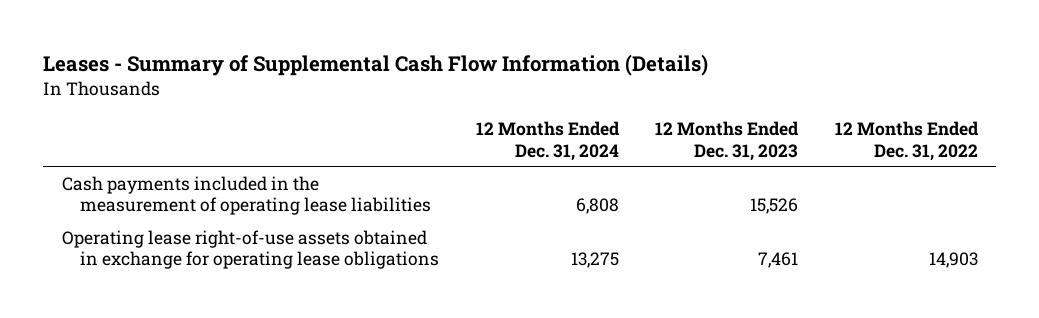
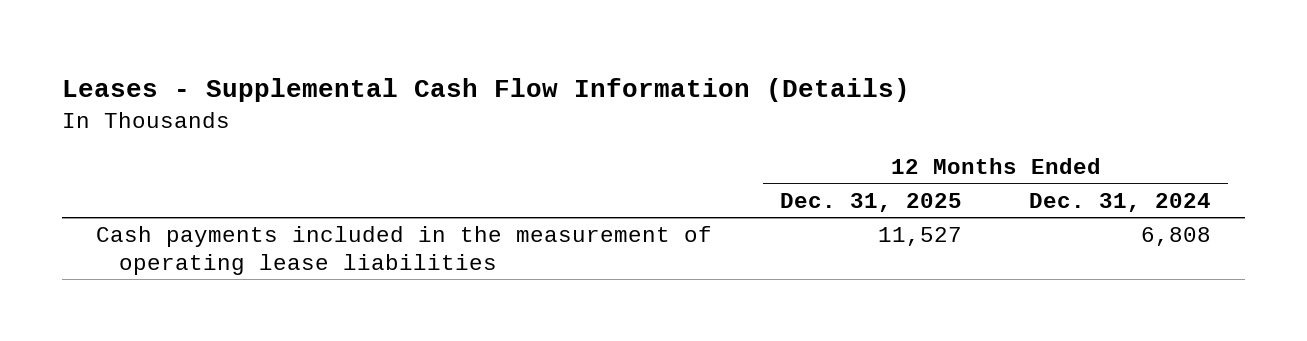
- Leases - Summary of Supplemental Cash Flow Information (Details)
+ Leases - Supplemental Cash Flow Information (Details)
- | 12 Months Ended Dec. 31, 2024 | 12 Months Ended Dec. 31, 2023 | 12 Months Ended Dec. 31, 2022
+ | 12 Months Ended Dec. 31, 2025 | 12 Months Ended Dec. 31, 2024
- Operating lease right-of-use assets obtained in exchange for operating lease obligations | 13,275 | 7,461 | 14,903

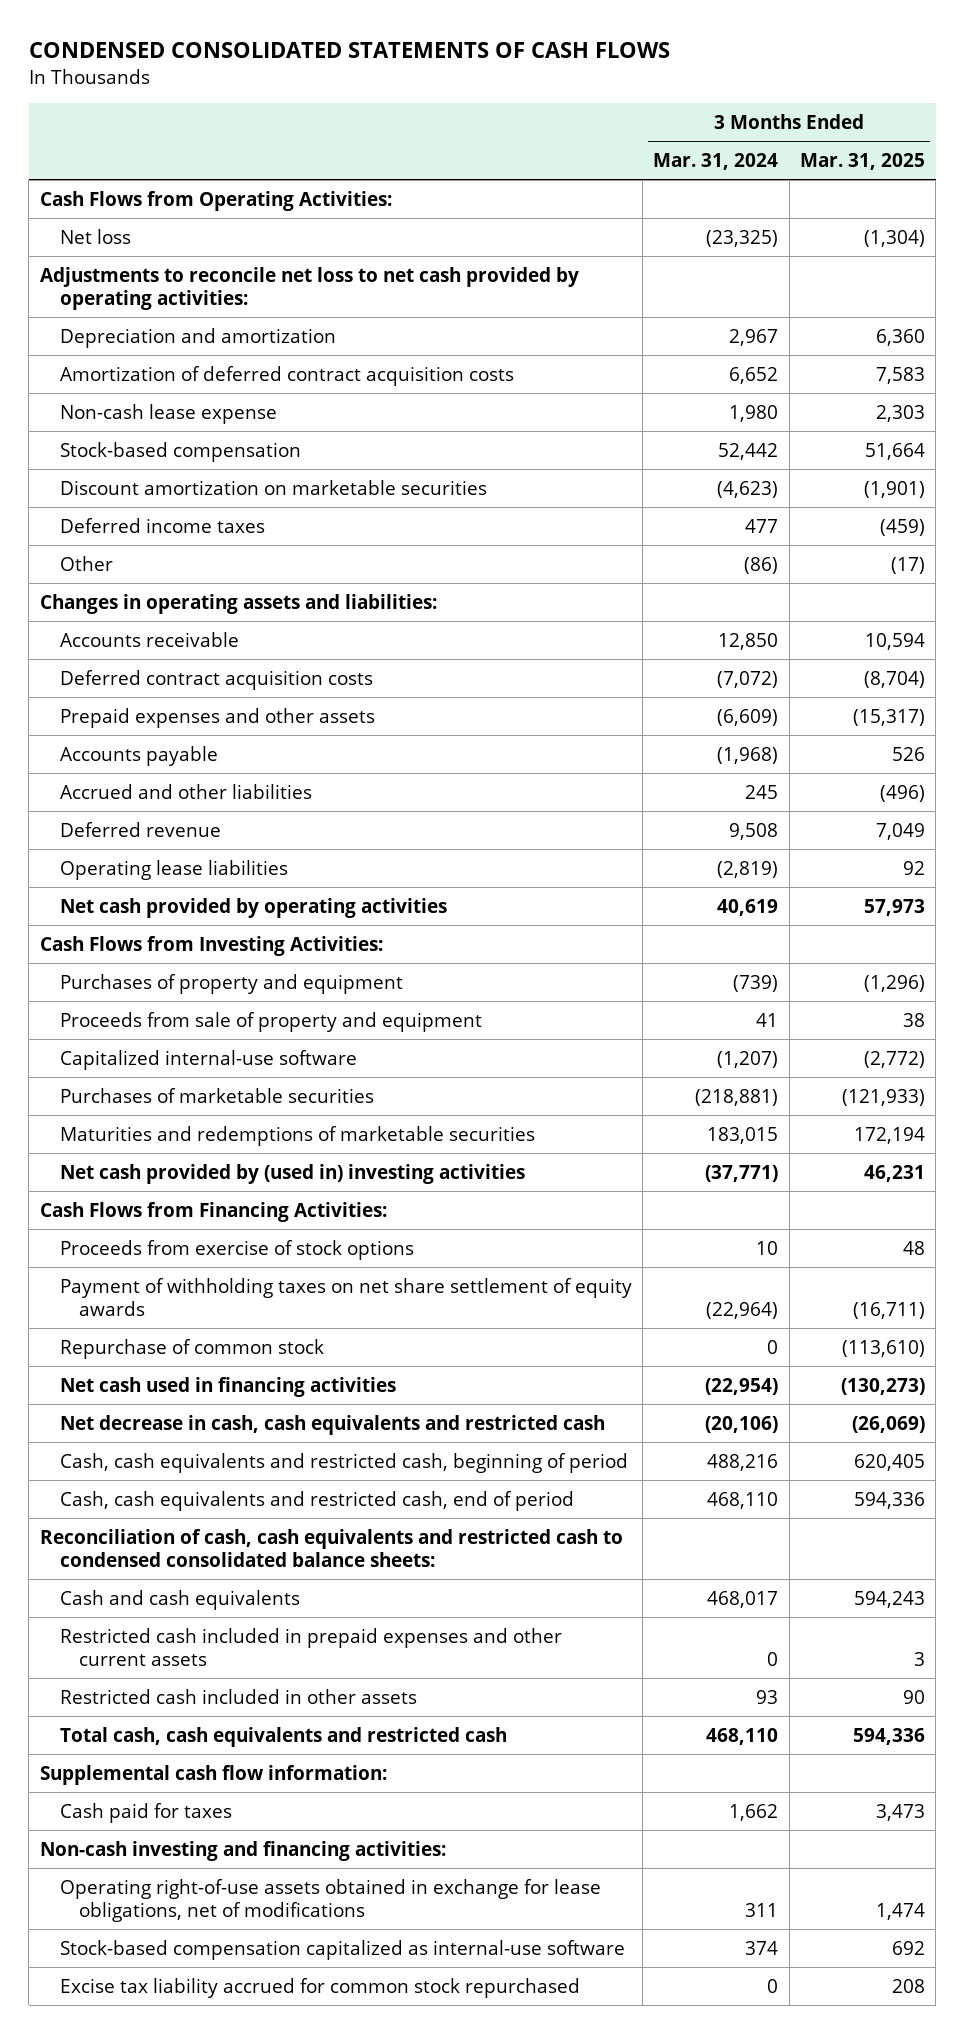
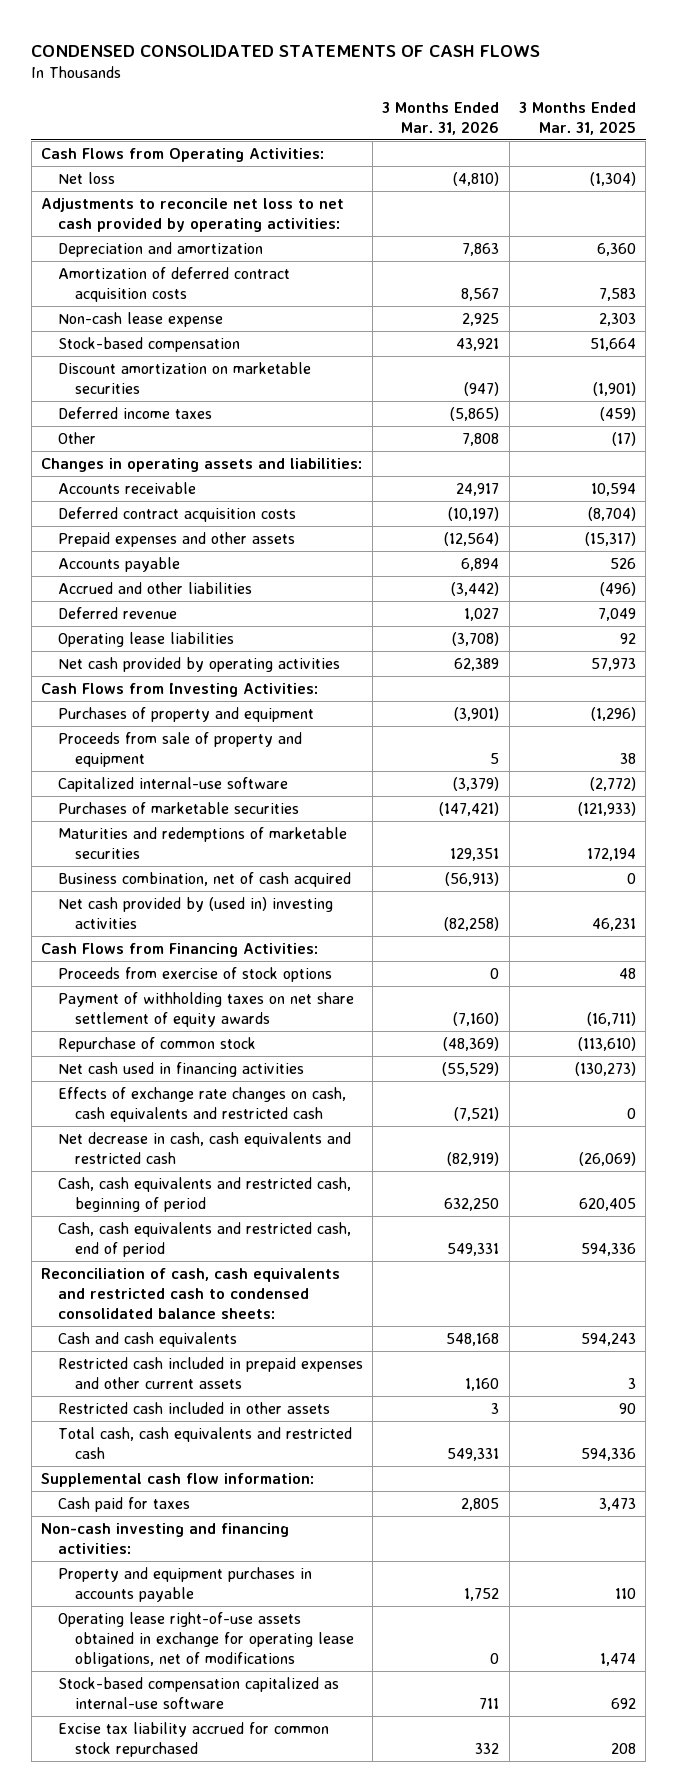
- | 3 Months Ended Mar. 31, 2024 | 3 Months Ended Mar. 31, 2025
+ | 3 Months Ended Mar. 31, 2026 | 3 Months Ended Mar. 31, 2025
+ Business combination, net of cash acquired | (56,913) | 0
+ Effects of exchange rate changes on cash, cash equivalents and restricted cash | (7,521) | 0
- Operating right-of-use assets obtained in exchange for lease obligations, net of modifications | 311 | 1,474
+ Property and equipment purchases in accounts payable | 1,752 | 110
+ Operating lease right-of-use assets obtained in exchange for operating lease obligations, net of modifications | 0 | 1,474

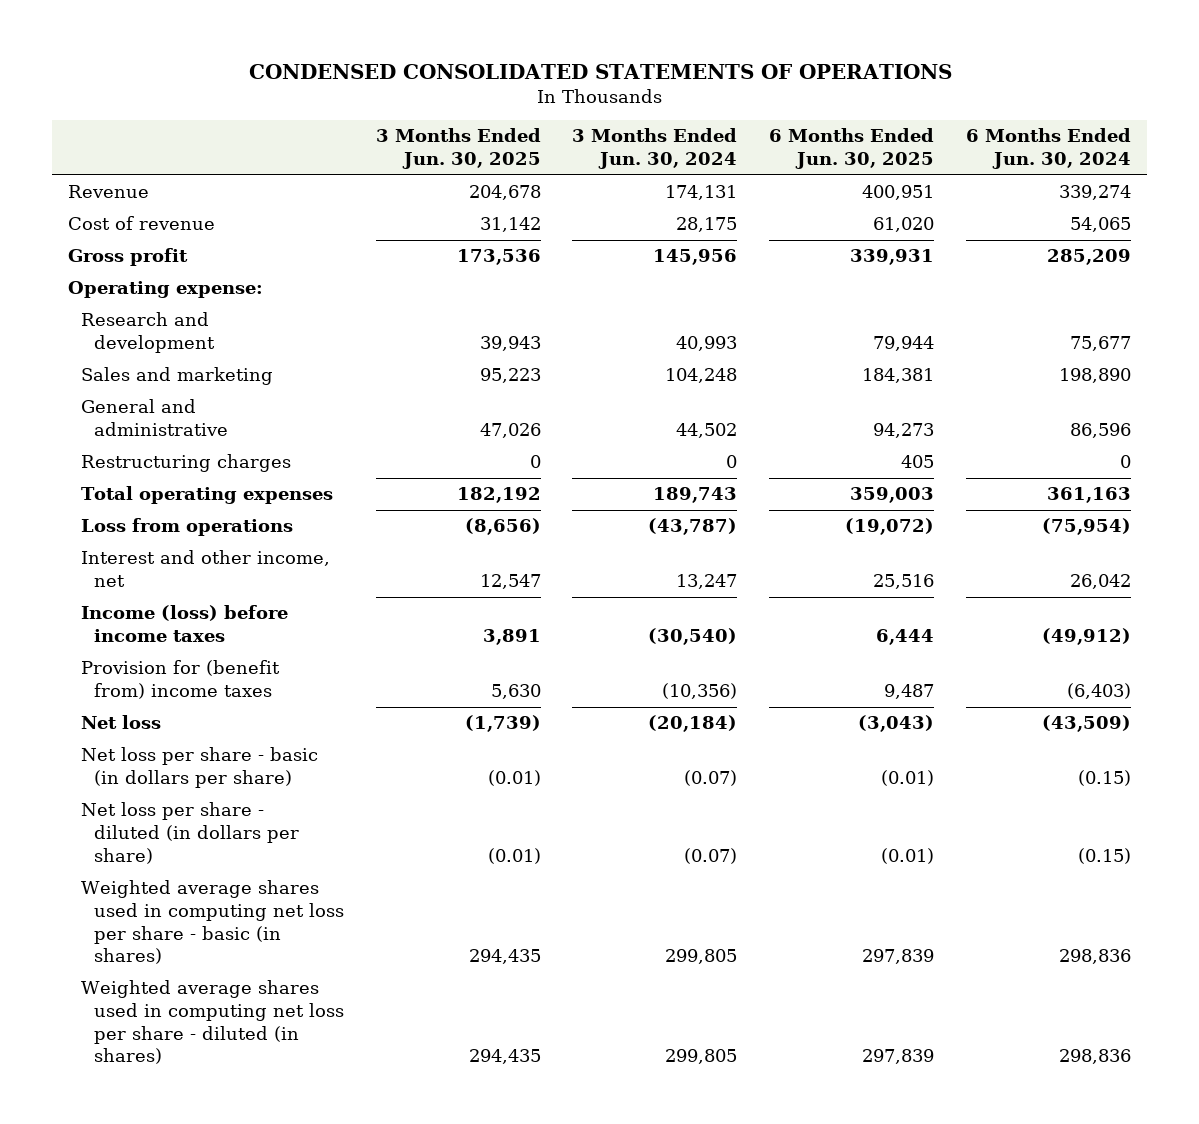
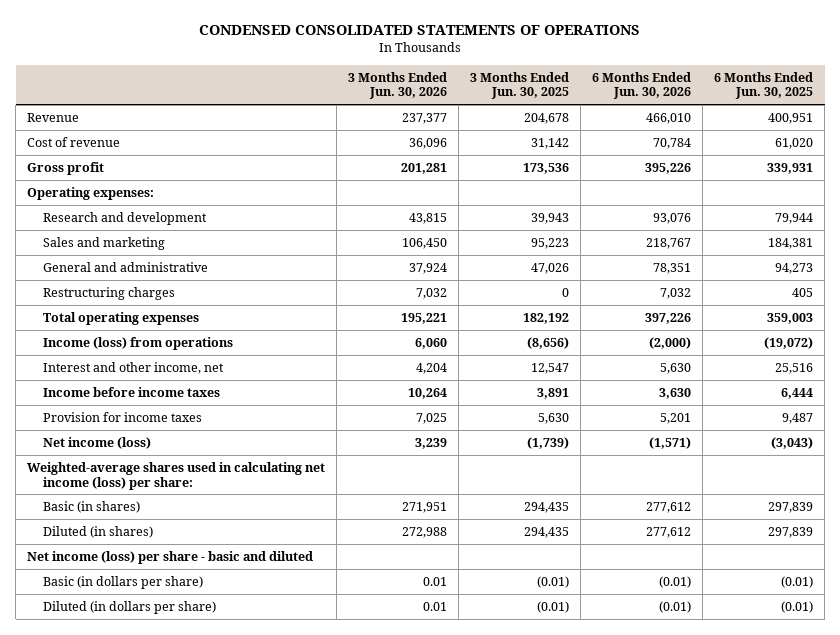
- | 3 Months Ended Jun. 30, 2025 | 3 Months Ended Jun. 30, 2024 | 6 Months Ended Jun. 30, 2025 | 6 Months Ended Jun. 30, 2024
+ | 3 Months Ended Jun. 30, 2026 | 3 Months Ended Jun. 30, 2025 | 6 Months Ended Jun. 30, 2026 | 6 Months Ended Jun. 30, 2025
- Operating expense:
+ Operating expenses:
- Loss from operations | (8,656) | (43,787) | (19,072) | (75,954)
+ Income (loss) from operations | 6,060 | (8,656) | (2,000) | (19,072)
- Income (loss) before income taxes | 3,891 | (30,540) | 6,444 | (49,912)
- Provision for (benefit from) income taxes | 5,630 | (10,356) | 9,487 | (6,403)
- Net loss | (1,739) | (20,184) | (3,043) | (43,509)
- Net loss per share - basic (in dollars per share) | (0.01) | (0.07) | (0.01) | (0.15)
- Net loss per share - diluted (in dollars per share) | (0.01) | (0.07) | (0.01) | (0.15)
- Weighted average shares used in computing net loss per share - basic (in shares) | 294,435 | 299,805 | 297,839 | 298,836
- Weighted average shares used in computing net loss per share - diluted (in shares) | 294,435 | 299,805 | 297,839 | 298,836
+ Income before income taxes | 10,264 | 3,891 | 3,630 | 6,444
+ Provision for income taxes | 7,025 | 5,630 | 5,201 | 9,487
+ Net income (loss) | 3,239 | (1,739) | (1,571) | (3,043)
+ Weighted-average shares used in calculating net income (loss) per share:
+ Basic (in shares) | 271,951 | 294,435 | 277,612 | 297,839
+ Diluted (in shares) | 272,988 | 294,435 | 277,612 | 297,839
+ Net income (loss) per share - basic and diluted
+ Basic (in dollars per share) | 0.01 | (0.01) | (0.01) | (0.01)
+ Diluted (in dollars per share) | 0.01 | (0.01) | (0.01) | (0.01)

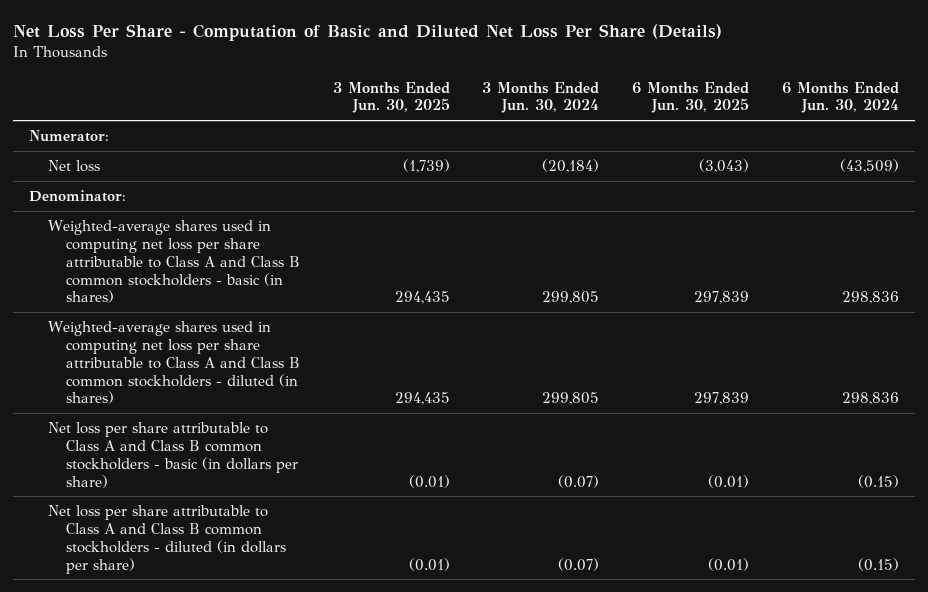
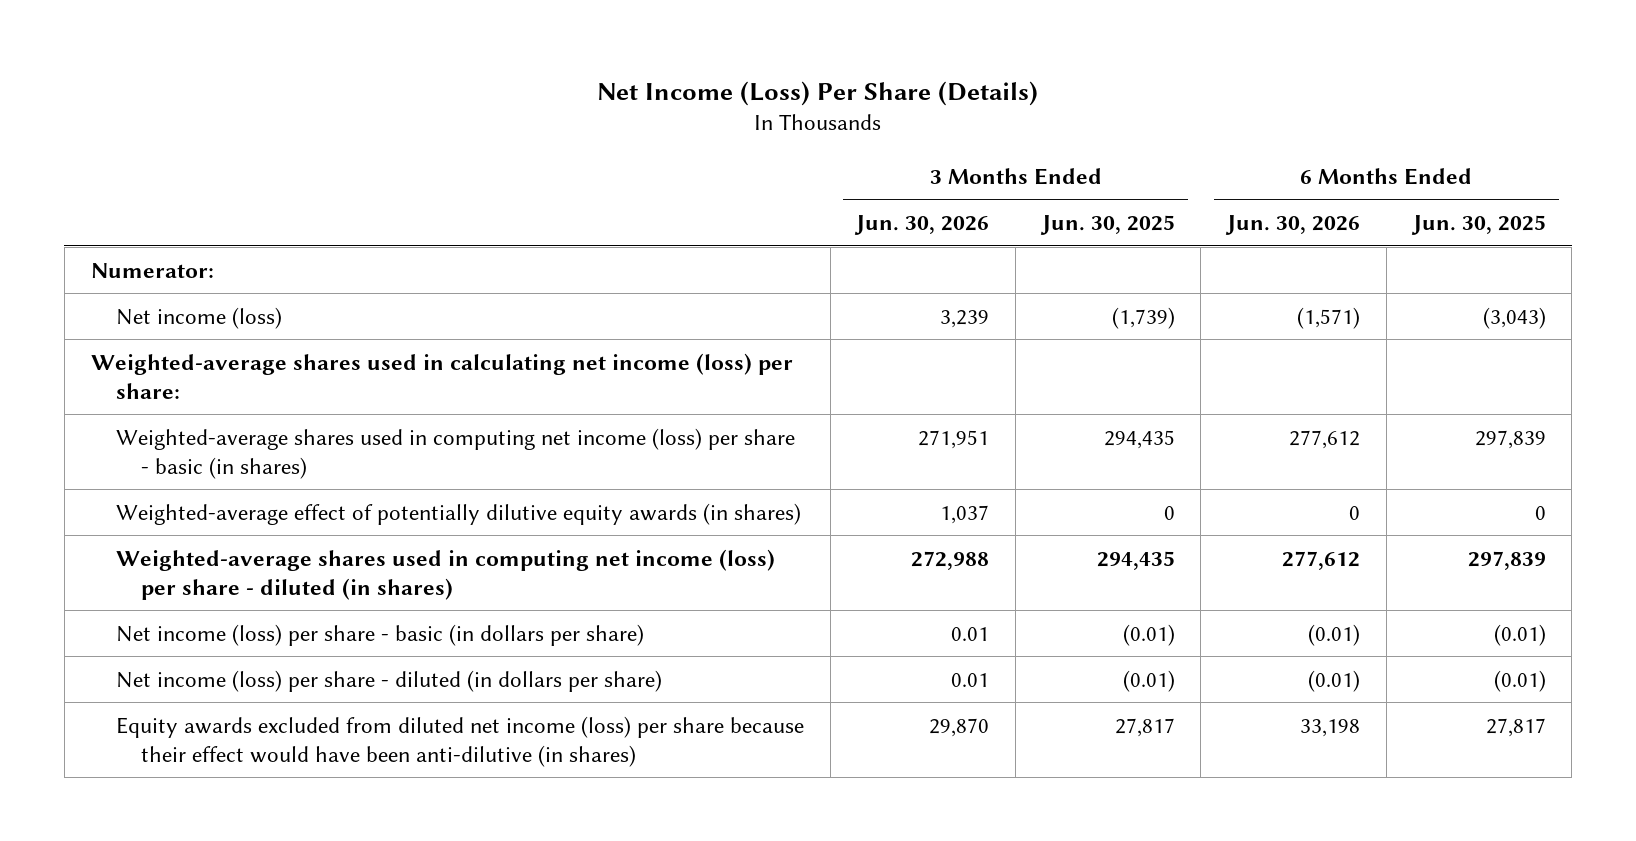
- Net Loss Per Share - Computation of Basic and Diluted Net Loss Per Share (Details)
+ Net Income (Loss) Per Share (Details)
- | 3 Months Ended Jun. 30, 2025 | 3 Months Ended Jun. 30, 2024 | 6 Months Ended Jun. 30, 2025 | 6 Months Ended Jun. 30, 2024
+ | 3 Months Ended Jun. 30, 2026 | 3 Months Ended Jun. 30, 2025 | 6 Months Ended Jun. 30, 2026 | 6 Months Ended Jun. 30, 2025
- Net loss | (1,739) | (20,184) | (3,043) | (43,509)
- Denominator:
- Weighted-average shares used in computing net loss per share attributable to Class A and Class B common stockholders - basic (in shares) | 294,435 | 299,805 | 297,839 | 298,836
- Weighted-average shares used in computing net loss per share attributable to Class A and Class B common stockholders - diluted (in shares) | 294,435 | 299,805 | 297,839 | 298,836
- Net loss per share attributable to Class A and Class B common stockholders - basic (in dollars per share) | (0.01) | (0.07) | (0.01) | (0.15)
- Net loss per share attributable to Class A and Class B common stockholders - diluted (in dollars per share) | (0.01) | (0.07) | (0.01) | (0.15)
+ Net income (loss) | 3,239 | (1,739) | (1,571) | (3,043)
+ Weighted-average shares used in calculating net income (loss) per share:
+ Weighted-average shares used in computing net income (loss) per share - basic (in shares) | 271,951 | 294,435 | 277,612 | 297,839
+ Weighted-average effect of potentially dilutive equity awards (in shares) | 1,037 | 0 | 0 | 0
+ Weighted-average shares used in computing net income (loss) per share - diluted (in shares) | 272,988 | 294,435 | 277,612 | 297,839
+ Net income (loss) per share - basic (in dollars per share) | 0.01 | (0.01) | (0.01) | (0.01)
+ Net income (loss) per share - diluted (in dollars per share) | 0.01 | (0.01) | (0.01) | (0.01)
+ Equity awards excluded from diluted net income (loss) per share because their effect would have been anti-dilutive (in shares) | 29,870 | 27,817 | 33,198 | 27,817

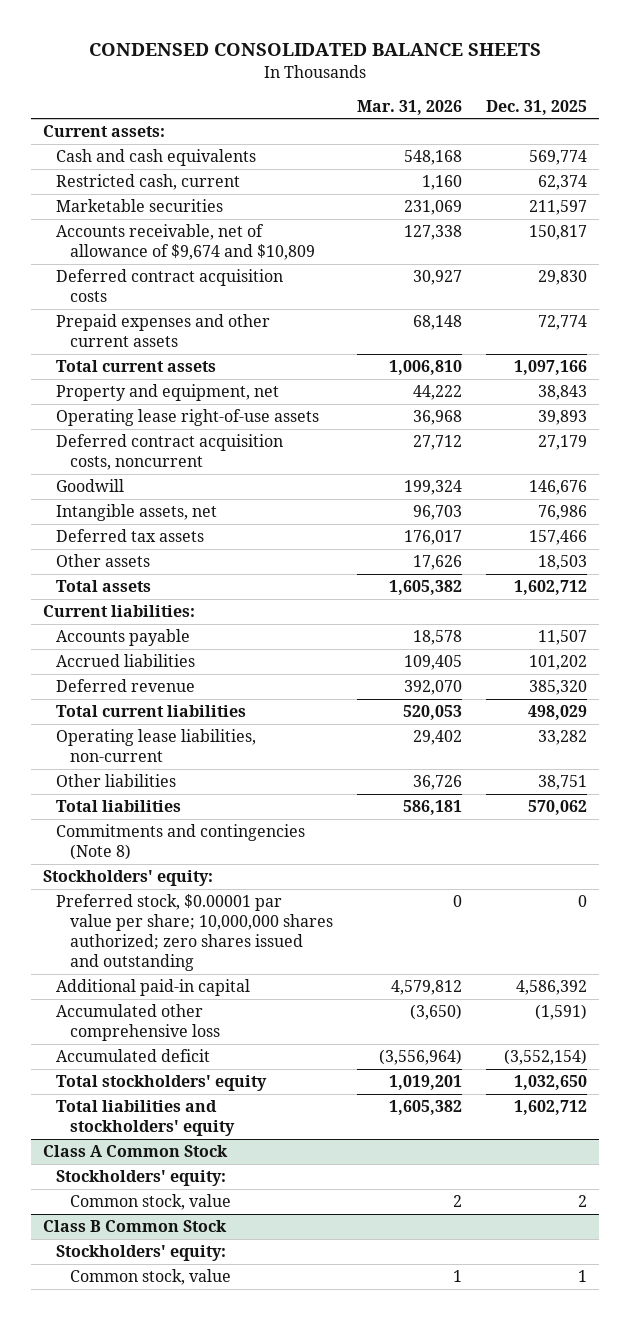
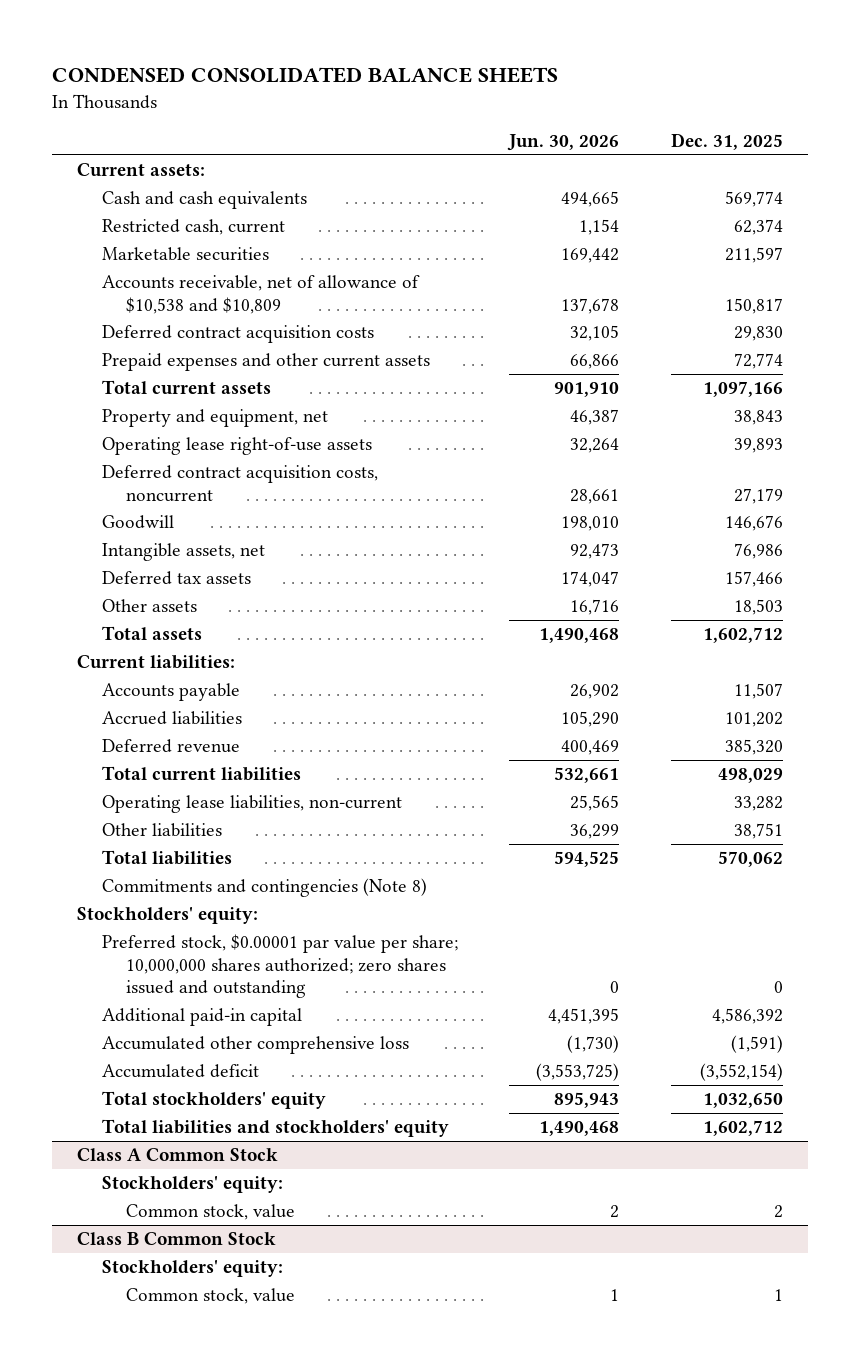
- | Mar. 31, 2026 | Dec. 31, 2025
+ | Jun. 30, 2026 | Dec. 31, 2025
- Accounts receivable, net of allowance of $9,674 and $10,809 | 127,338 | 150,817
+ Accounts receivable, net of allowance of $10,538 and $10,809 | 137,678 | 150,817

